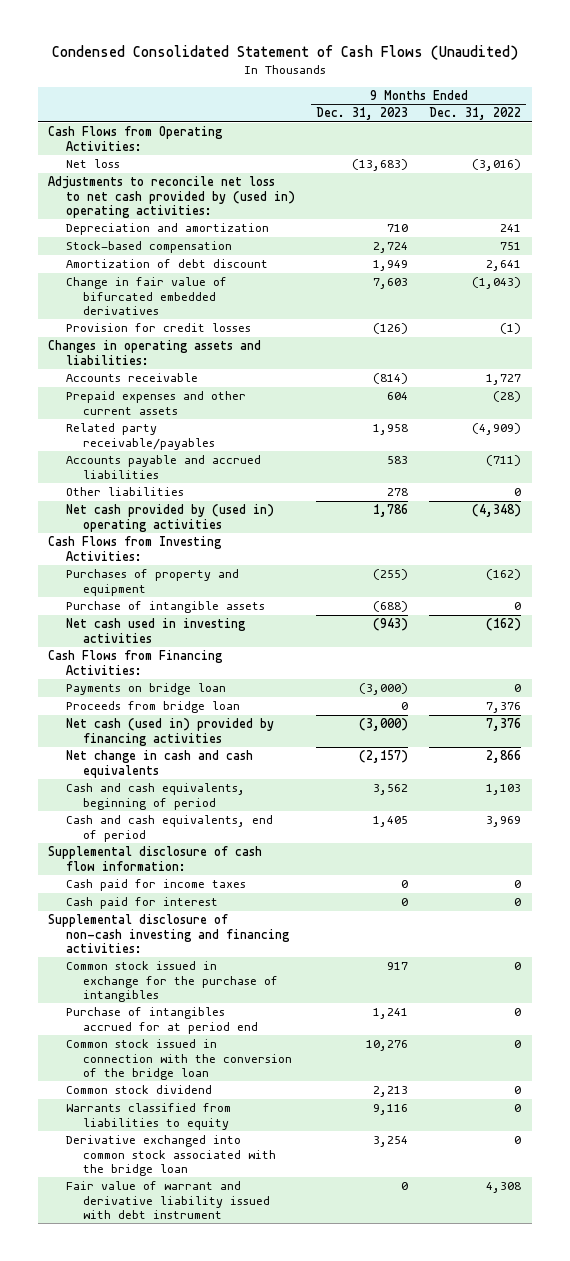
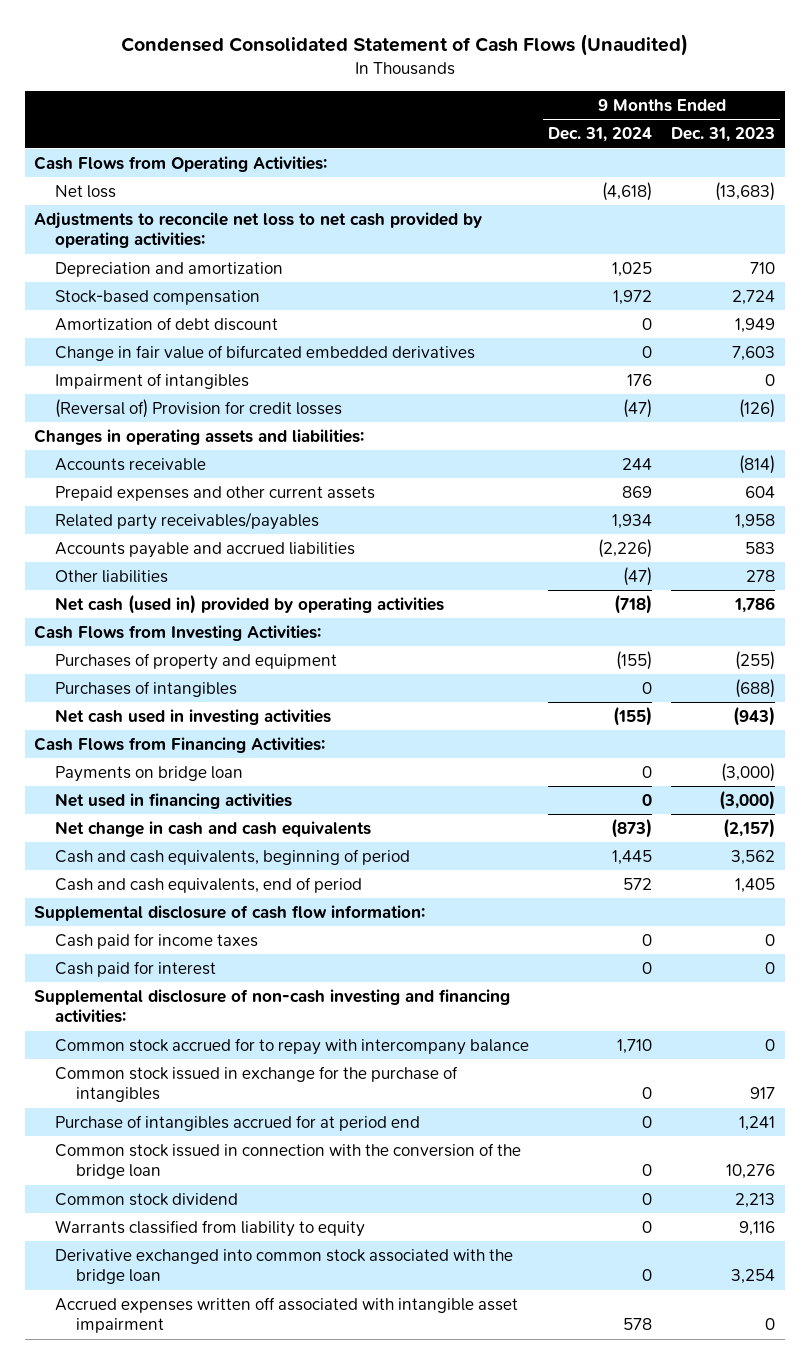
- | 9 Months Ended Dec. 31, 2023 | 9 Months Ended Dec. 31, 2022
+ | 9 Months Ended Dec. 31, 2024 | 9 Months Ended Dec. 31, 2023
- Adjustments to reconcile net loss to net cash provided by (used in) operating activities:
+ Adjustments to reconcile net loss to net cash provided by operating activities:
- Provision for credit losses | (126) | (1)
+ Impairment of intangibles | 176 | 0
+ (Reversal of) Provision for credit losses | (47) | (126)
- Related party receivable/payables | 1,958 | (4,909)
+ Related party receivables/payables | 1,934 | 1,958
- Net cash provided by (used in) operating activities | 1,786 | (4,348)
+ Net cash (used in) provided by operating activities | (718) | 1,786
- Purchase of intangible assets | (688) | 0
+ Purchases of intangibles | 0 | (688)
- Proceeds from bridge loan | 0 | 7,376
- Net cash (used in) provided by financing activities | (3,000) | 7,376
+ Net used in financing activities | 0 | (3,000)
+ Common stock accrued for to repay with intercompany balance | 1,710 | 0
- Warrants classified from liabilities to equity | 9,116 | 0
+ Warrants classified from liability to equity | 0 | 9,116
- Fair value of warrant and derivative liability issued with debt instrument | 0 | 4,308
+ Accrued expenses written off associated with intangible asset impairment | 578 | 0

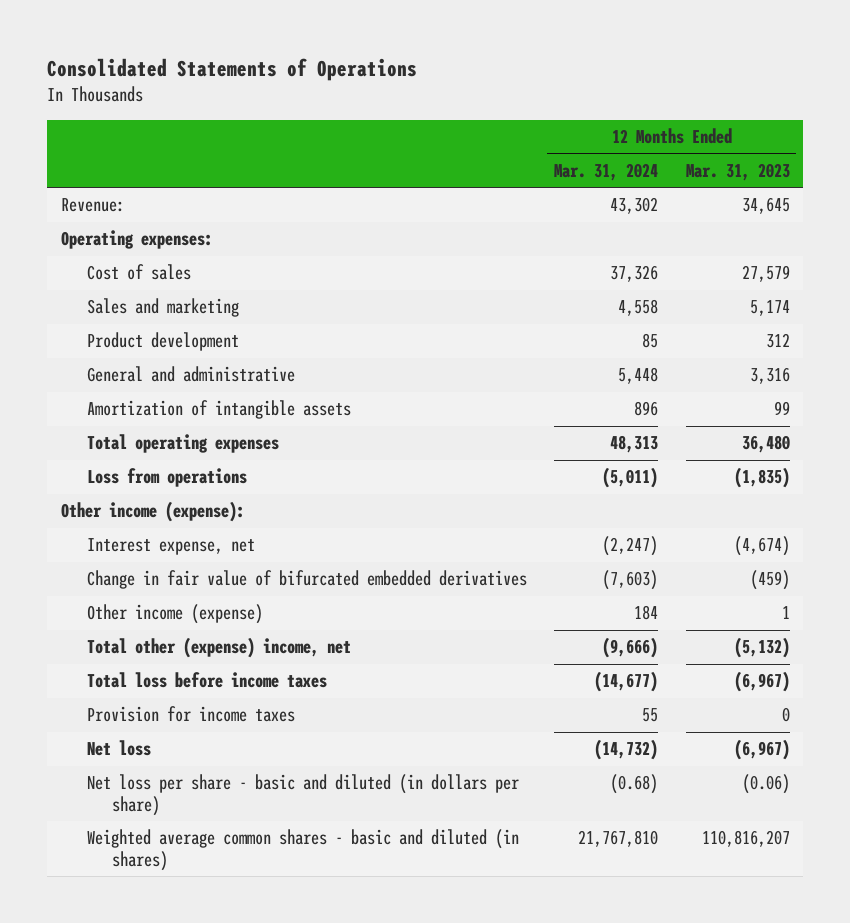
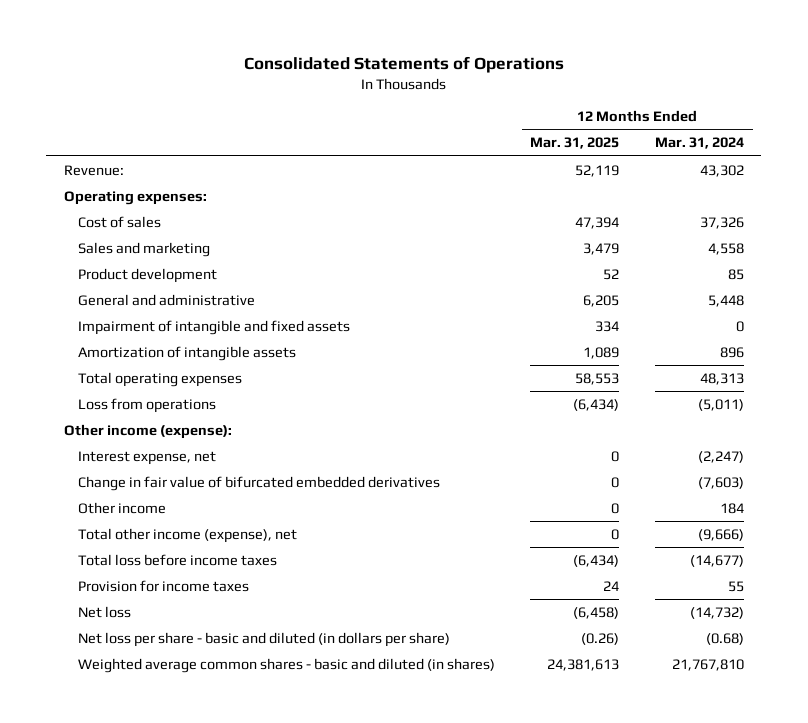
- | 12 Months Ended Mar. 31, 2024 | 12 Months Ended Mar. 31, 2023
+ | 12 Months Ended Mar. 31, 2025 | 12 Months Ended Mar. 31, 2024
+ Impairment of intangible and fixed assets | 334 | 0
- Other income (expense) | 184 | 1
- Total other (expense) income, net | (9,666) | (5,132)
+ Other income | 0 | 184
+ Total other income (expense), net | 0 | (9,666)

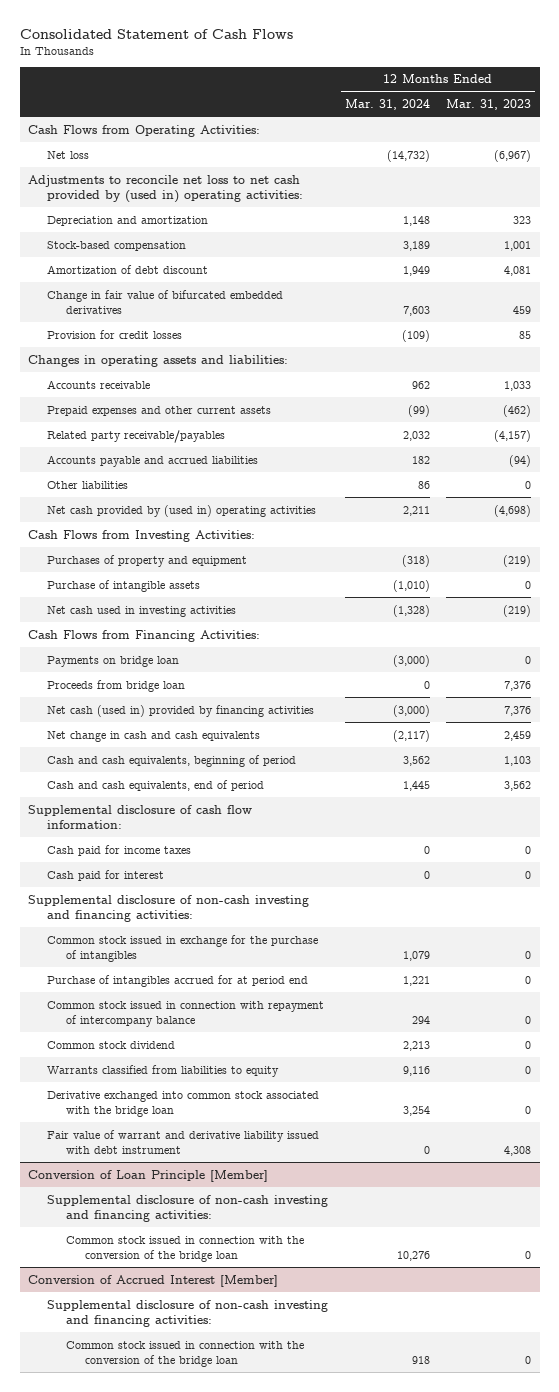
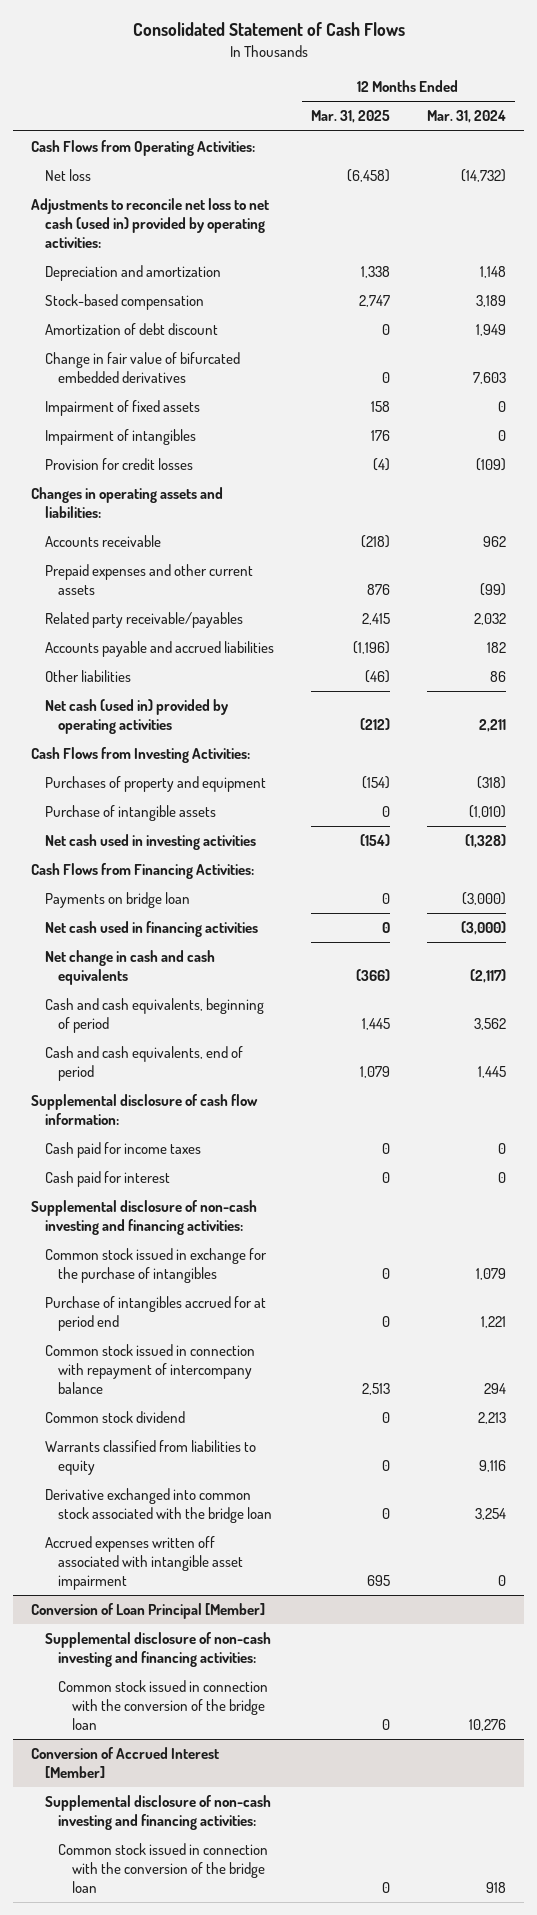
- | 12 Months Ended Mar. 31, 2024 | 12 Months Ended Mar. 31, 2023
+ | 12 Months Ended Mar. 31, 2025 | 12 Months Ended Mar. 31, 2024
- Adjustments to reconcile net loss to net cash provided by (used in) operating activities:
+ Adjustments to reconcile net loss to net cash (used in) provided by operating activities:
+ Impairment of fixed assets | 158 | 0
+ Impairment of intangibles | 176 | 0
- Net cash provided by (used in) operating activities | 2,211 | (4,698)
+ Net cash (used in) provided by operating activities | (212) | 2,211
- Proceeds from bridge loan | 0 | 7,376
- Net cash (used in) provided by financing activities | (3,000) | 7,376
+ Net cash used in financing activities | 0 | (3,000)
- Fair value of warrant and derivative liability issued with debt instrument | 0 | 4,308
- Conversion of Loan Principle [Member]
+ Accrued expenses written off associated with intangible asset impairment | 695 | 0
+ Conversion of Loan Principal [Member]

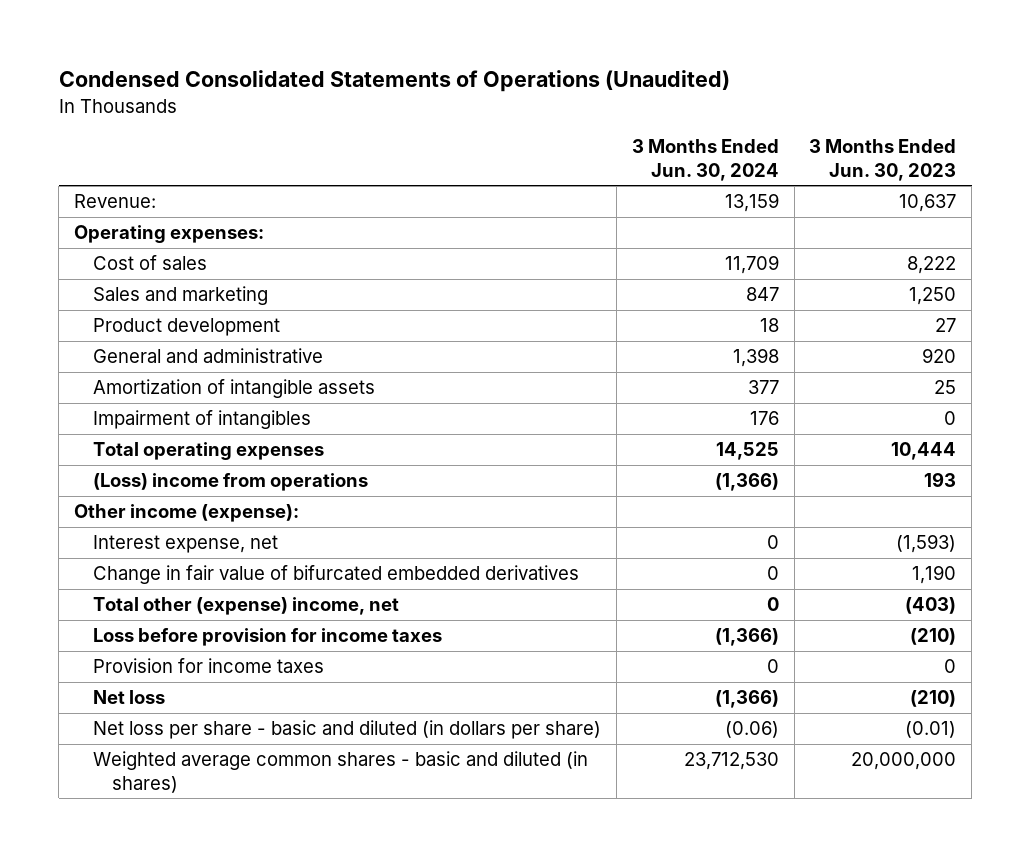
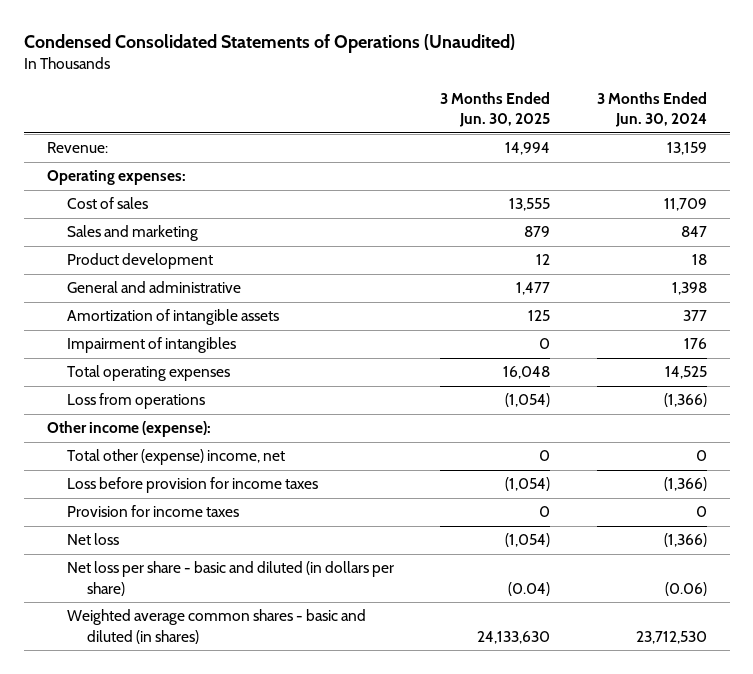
- | 3 Months Ended Jun. 30, 2024 | 3 Months Ended Jun. 30, 2023
+ | 3 Months Ended Jun. 30, 2025 | 3 Months Ended Jun. 30, 2024
- (Loss) income from operations | (1,366) | 193
+ Loss from operations | (1,054) | (1,366)
- Interest expense, net | 0 | (1,593)
- Change in fair value of bifurcated embedded derivatives | 0 | 1,190

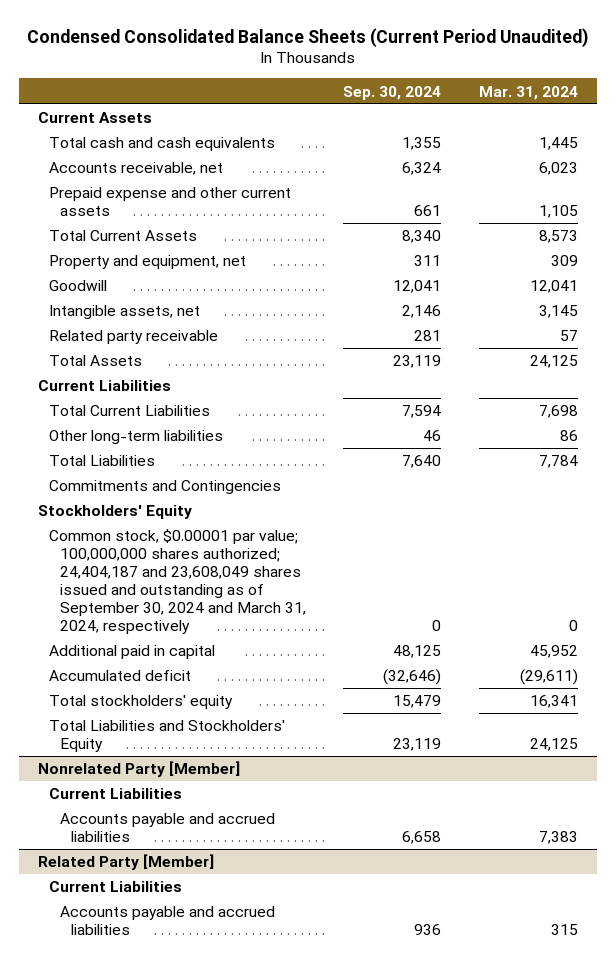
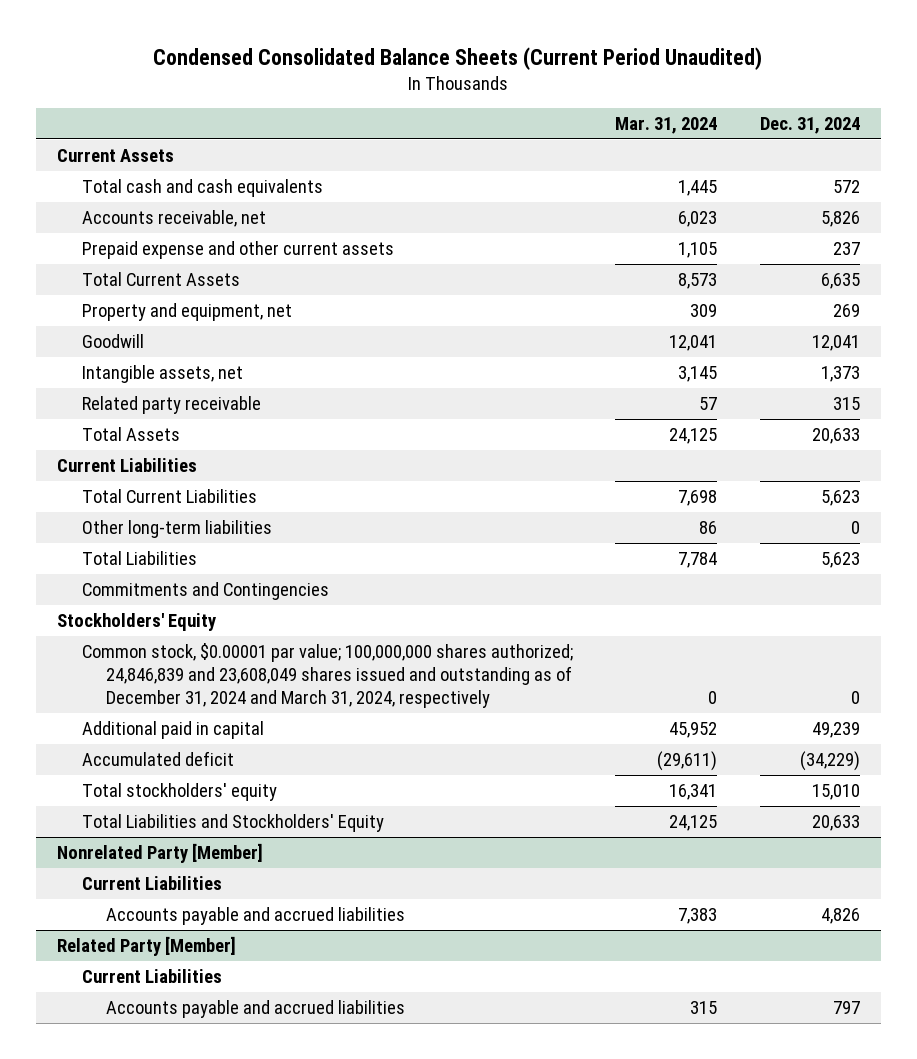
- | Sep. 30, 2024 | Mar. 31, 2024
+ | Mar. 31, 2024 | Dec. 31, 2024
- Common stock, $0.00001 par value; 100,000,000 shares authorized; 24,404,187 and 23,608,049 shares issued and outstanding as of September 30, 2024 and March 31, 2024, respectively | 0 | 0
+ Common stock, $0.00001 par value; 100,000,000 shares authorized; 24,846,839 and 23,608,049 shares issued and outstanding as of December 31, 2024 and March 31, 2024, respectively | 0 | 0

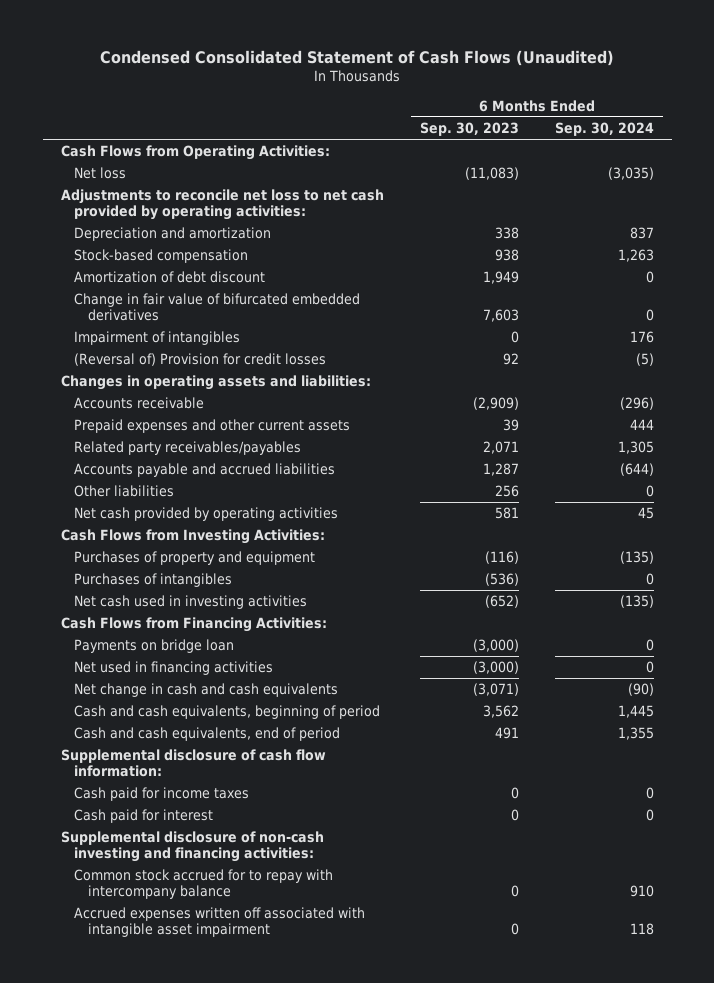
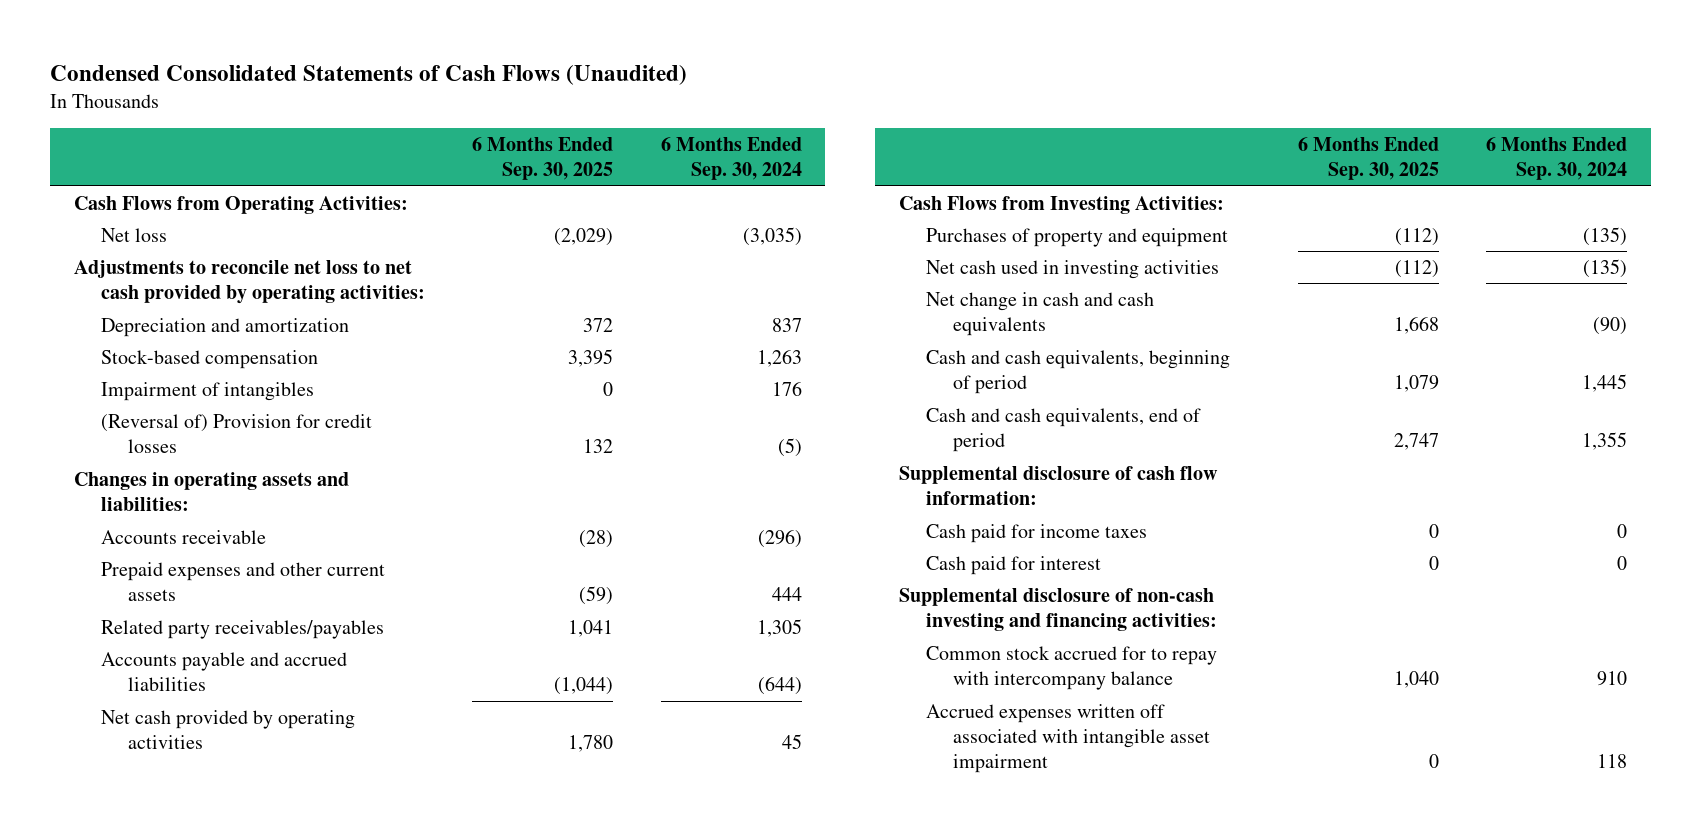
- Condensed Consolidated Statement of Cash Flows (Unaudited)
+ Condensed Consolidated Statements of Cash Flows (Unaudited)
- | 6 Months Ended Sep. 30, 2023 | 6 Months Ended Sep. 30, 2024
+ | 6 Months Ended Sep. 30, 2025 | 6 Months Ended Sep. 30, 2024
- Amortization of debt discount | 1,949 | 0
- Change in fair value of bifurcated embedded derivatives | 7,603 | 0
- Other liabilities | 256 | 0
- Purchases of intangibles | (536) | 0
- Cash Flows from Financing Activities:
- Payments on bridge loan | (3,000) | 0
- Net used in financing activities | (3,000) | 0

